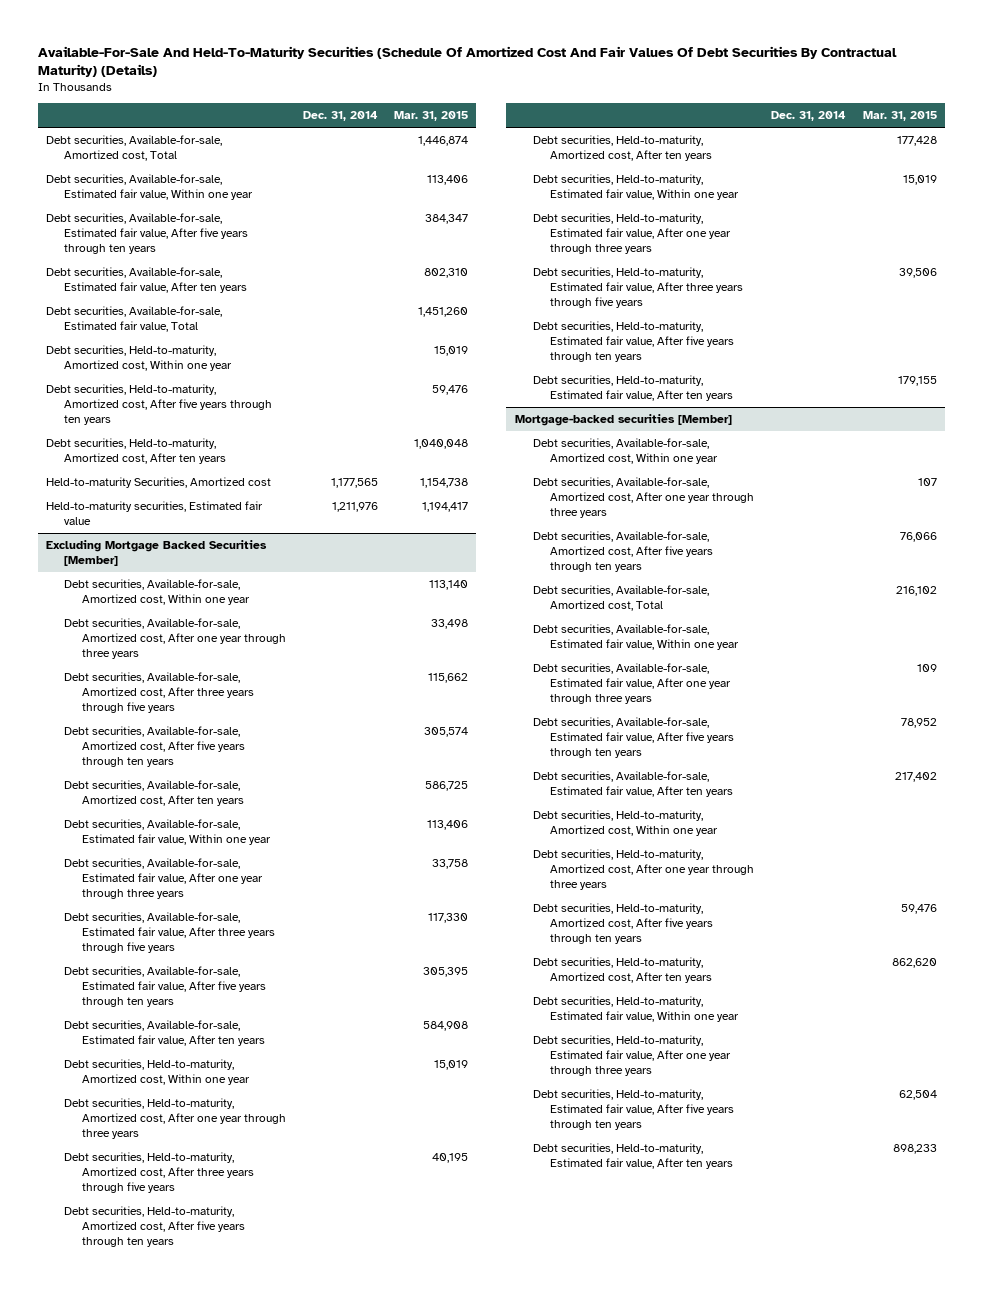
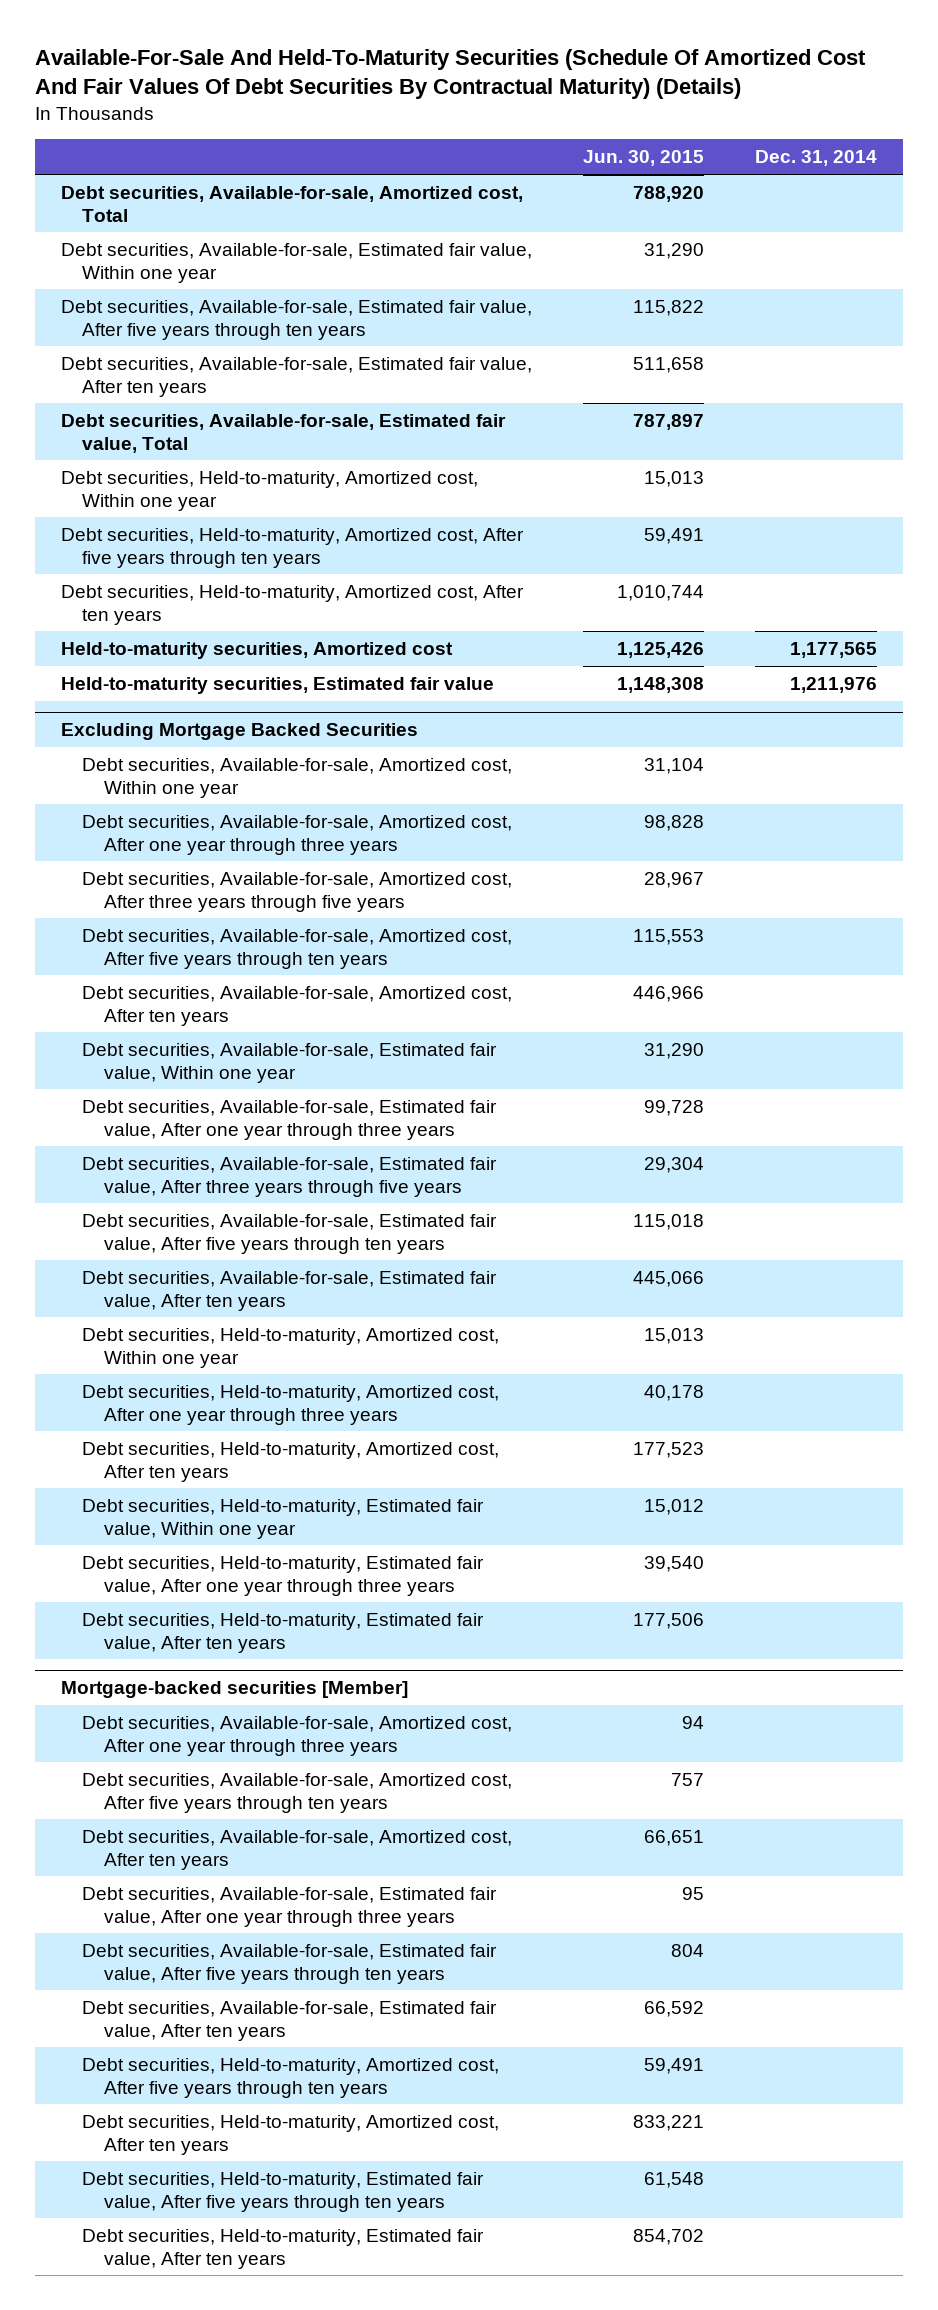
- | Dec. 31, 2014 | Mar. 31, 2015
+ | Jun. 30, 2015 | Dec. 31, 2014
- Held-to-maturity Securities, Amortized cost | 1,177,565 | 1,154,738
+ Held-to-maturity securities, Amortized cost | 1,125,426 | 1,177,565
- Excluding Mortgage Backed Securities [Member]
+ Excluding Mortgage Backed Securities
- Debt securities, Held-to-maturity, Amortized cost, After three years through five years | | 40,195
- Debt securities, Held-to-maturity, Amortized cost, After five years through ten years
- Debt securities, Held-to-maturity, Estimated fair value, After three years through five years | | 39,506
- Debt securities, Held-to-maturity, Estimated fair value, After five years through ten years
@ Mortgage-backed securities [Member]
- Debt securities, Available-for-sale, Amortized cost, Within one year
- Debt securities, Available-for-sale, Amortized cost, Total | | 216,102
- Debt securities, Available-for-sale, Estimated fair value, Within one year
+ Debt securities, Available-for-sale, Amortized cost, After ten years | 66,651 |
- Debt securities, Held-to-maturity, Amortized cost, Within one year
- Debt securities, Held-to-maturity, Amortized cost, After one year through three years
- Debt securities, Held-to-maturity, Estimated fair value, Within one year
- Debt securities, Held-to-maturity, Estimated fair value, After one year through three years

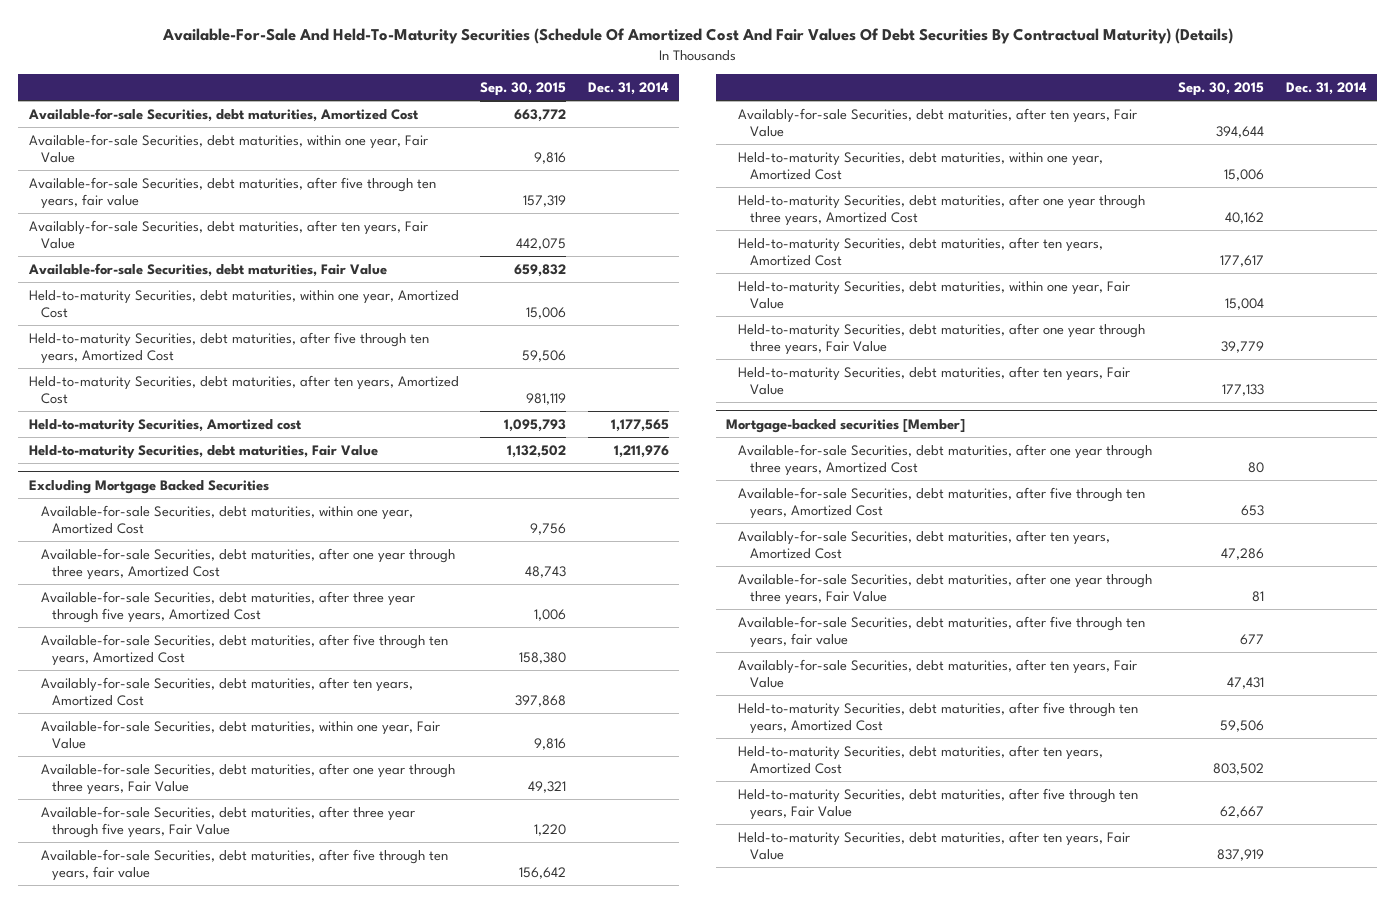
- | Jun. 30, 2015 | Dec. 31, 2014
+ | Sep. 30, 2015 | Dec. 31, 2014
- Debt securities, Available-for-sale, Amortized cost, Total | 788,920 |
- Debt securities, Available-for-sale, Estimated fair value, Within one year | 31,290 |
- Debt securities, Available-for-sale, Estimated fair value, After five years through ten years | 115,822 |
- Debt securities, Available-for-sale, Estimated fair value, After ten years | 511,658 |
- Debt securities, Available-for-sale, Estimated fair value, Total | 787,897 |
- Debt securities, Held-to-maturity, Amortized cost, Within one year | 15,013 |
- Debt securities, Held-to-maturity, Amortized cost, After five years through ten years | 59,491 |
- Debt securities, Held-to-maturity, Amortized cost, After ten years | 1,010,744 |
- Held-to-maturity securities, Amortized cost | 1,125,426 | 1,177,565
- Held-to-maturity securities, Estimated fair value | 1,148,308 | 1,211,976
+ Available-for-sale Securities, debt maturities, Amortized Cost | 663,772 |
+ Available-for-sale Securities, debt maturities, within one year, Fair Value | 9,816 |
+ Available-for-sale Securities, debt maturities, after five through ten years, fair value | 157,319 |
+ Availably-for-sale Securities, debt maturities, after ten years, Fair Value | 442,075 |
+ Available-for-sale Securities, debt maturities, Fair Value | 659,832 |
+ Held-to-maturity Securities, debt maturities, within one year, Amortized Cost | 15,006 |
+ Held-to-maturity Securities, debt maturities, after five through ten years, Amortized Cost | 59,506 |
+ Held-to-maturity Securities, debt maturities, after ten years, Amortized Cost | 981,119 |
+ Held-to-maturity Securities, Amortized cost | 1,095,793 | 1,177,565
+ Held-to-maturity Securities, debt maturities, Fair Value | 1,132,502 | 1,211,976
@ Excluding Mortgage Backed Securities
- Debt securities, Available-for-sale, Amortized cost, Within one year | 31,104 |
- Debt securities, Available-for-sale, Amortized cost, After one year through three years | 98,828 |
- Debt securities, Available-for-sale, Amortized cost, After three years through five years | 28,967 |
- Debt securities, Available-for-sale, Amortized cost, After five years through ten years | 115,553 |
- Debt securities, Available-for-sale, Amortized cost, After ten years | 446,966 |
- Debt securities, Available-for-sale, Estimated fair value, Within one year | 31,290 |
- Debt securities, Available-for-sale, Estimated fair value, After one year through three years | 99,728 |
- Debt securities, Available-for-sale, Estimated fair value, After three years through five years | 29,304 |
- Debt securities, Available-for-sale, Estimated fair value, After five years through ten years | 115,018 |
- Debt securities, Available-for-sale, Estimated fair value, After ten years | 445,066 |
- Debt securities, Held-to-maturity, Amortized cost, Within one year | 15,013 |
- Debt securities, Held-to-maturity, Amortized cost, After one year through three years | 40,178 |
- Debt securities, Held-to-maturity, Amortized cost, After ten years | 177,523 |
- Debt securities, Held-to-maturity, Estimated fair value, Within one year | 15,012 |
- Debt securities, Held-to-maturity, Estimated fair value, After one year through three years | 39,540 |
- Debt securities, Held-to-maturity, Estimated fair value, After ten years | 177,506 |
+ Available-for-sale Securities, debt maturities, within one year, Amortized Cost | 9,756 |
+ Available-for-sale Securities, debt maturities, after one year through three years, Amortized Cost | 48,743 |
+ Available-for-sale Securities, debt maturities, after three year through five years, Amortized Cost | 1,006 |
+ Available-for-sale Securities, debt maturities, after five through ten years, Amortized Cost | 158,380 |
+ Availably-for-sale Securities, debt maturities, after ten years, Amortized Cost | 397,868 |
+ Available-for-sale Securities, debt maturities, within one year, Fair Value | 9,816 |
+ Available-for-sale Securities, debt maturities, after one year through three years, Fair Value | 49,321 |
+ Available-for-sale Securities, debt maturities, after three year through five years, Fair Value | 1,220 |
+ Available-for-sale Securities, debt maturities, after five through ten years, fair value | 156,642 |
+ Availably-for-sale Securities, debt maturities, after ten years, Fair Value | 394,644 |
+ Held-to-maturity Securities, debt maturities, within one year, Amortized Cost | 15,006 |
+ Held-to-maturity Securities, debt maturities, after one year through three years, Amortized Cost | 40,162 |
+ Held-to-maturity Securities, debt maturities, after ten years, Amortized Cost | 177,617 |
+ Held-to-maturity Securities, debt maturities, within one year, Fair Value | 15,004 |
+ Held-to-maturity Securities, debt maturities, after one year through three years, Fair Value | 39,779 |
+ Held-to-maturity Securities, debt maturities, after ten years, Fair Value | 177,133 |
@ Mortgage-backed securities [Member]
- Debt securities, Available-for-sale, Amortized cost, After one year through three years | 94 |
- Debt securities, Available-for-sale, Amortized cost, After five years through ten years | 757 |
- Debt securities, Available-for-sale, Amortized cost, After ten years | 66,651 |
- Debt securities, Available-for-sale, Estimated fair value, After one year through three years | 95 |
- Debt securities, Available-for-sale, Estimated fair value, After five years through ten years | 804 |
- Debt securities, Available-for-sale, Estimated fair value, After ten years | 66,592 |
- Debt securities, Held-to-maturity, Amortized cost, After five years through ten years | 59,491 |
- Debt securities, Held-to-maturity, Amortized cost, After ten years | 833,221 |
- Debt securities, Held-to-maturity, Estimated fair value, After five years through ten years | 61,548 |
- Debt securities, Held-to-maturity, Estimated fair value, After ten years | 854,702 |
+ Available-for-sale Securities, debt maturities, after one year through three years, Amortized Cost | 80 |
+ Available-for-sale Securities, debt maturities, after five through ten years, Amortized Cost | 653 |
+ Availably-for-sale Securities, debt maturities, after ten years, Amortized Cost | 47,286 |
+ Available-for-sale Securities, debt maturities, after one year through three years, Fair Value | 81 |
+ Available-for-sale Securities, debt maturities, after five through ten years, fair value | 677 |
+ Availably-for-sale Securities, debt maturities, after ten years, Fair Value | 47,431 |
+ Held-to-maturity Securities, debt maturities, after five through ten years, Amortized Cost | 59,506 |
+ Held-to-maturity Securities, debt maturities, after ten years, Amortized Cost | 803,502 |
+ Held-to-maturity Securities, debt maturities, after five through ten years, Fair Value | 62,667 |
+ Held-to-maturity Securities, debt maturities, after ten years, Fair Value | 837,919 |

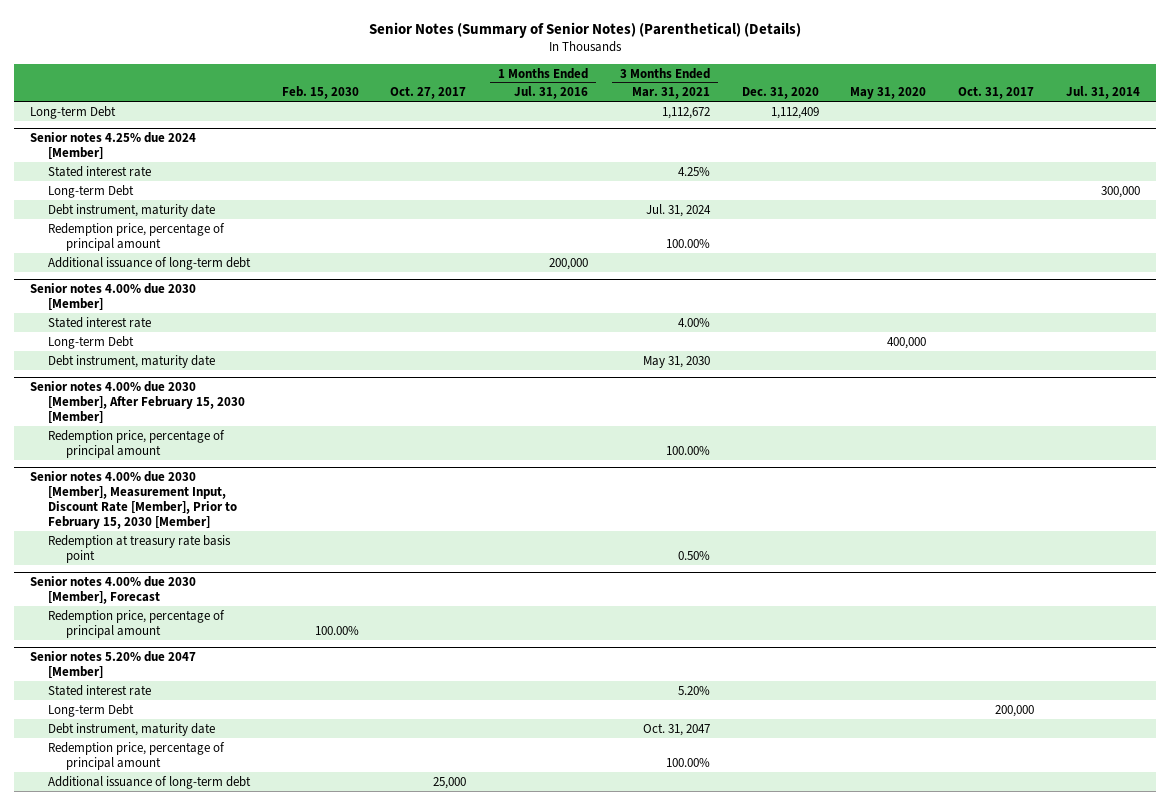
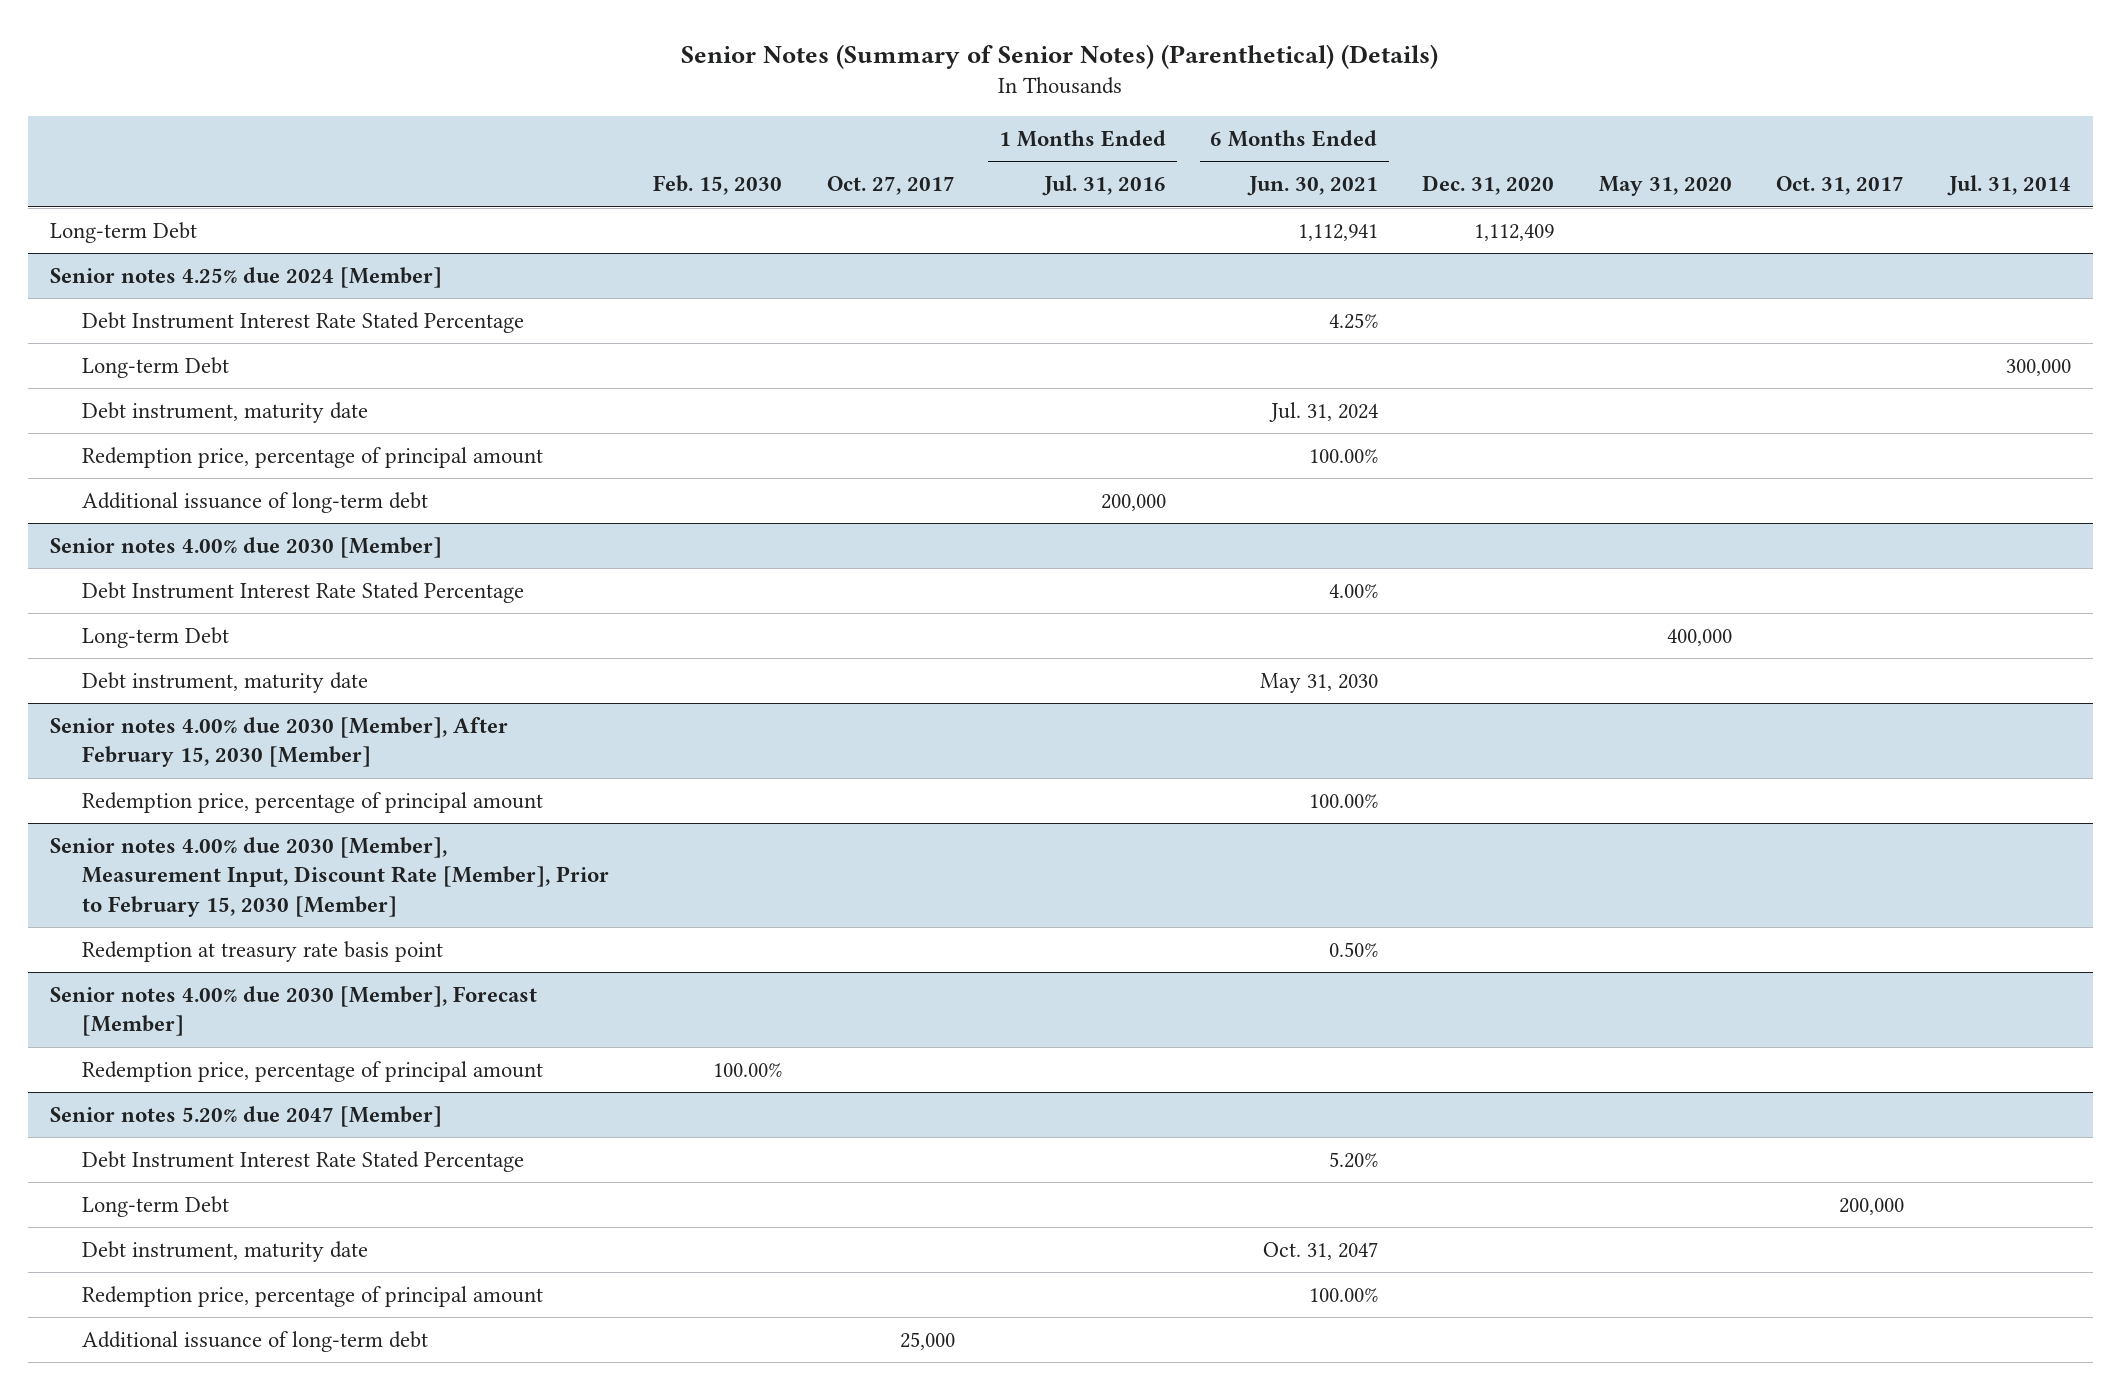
- | Feb. 15, 2030 | Oct. 27, 2017 | 1 Months Ended Jul. 31, 2016 | 3 Months Ended Mar. 31, 2021 | Dec. 31, 2020 | May 31, 2020 | Oct. 31, 2017 | Jul. 31, 2014
+ | Feb. 15, 2030 | Oct. 27, 2017 | 1 Months Ended Jul. 31, 2016 | 6 Months Ended Jun. 30, 2021 | Dec. 31, 2020 | May 31, 2020 | Oct. 31, 2017 | Jul. 31, 2014
@ Senior notes 4.25% due 2024 [Member]
- Stated interest rate | | | | 4.25% | | | |
+ Debt Instrument Interest Rate Stated Percentage | | | | 4.25% | | | |
@ Senior notes 4.00% due 2030 [Member]
- Stated interest rate | | | | 4.00% | | | |
+ Debt Instrument Interest Rate Stated Percentage | | | | 4.00% | | | |
- Senior notes 4.00% due 2030 [Member], Forecast
+ Senior notes 4.00% due 2030 [Member], Forecast [Member]
@ Senior notes 5.20% due 2047 [Member]
- Stated interest rate | | | | 5.20% | | | |
+ Debt Instrument Interest Rate Stated Percentage | | | | 5.20% | | | |

